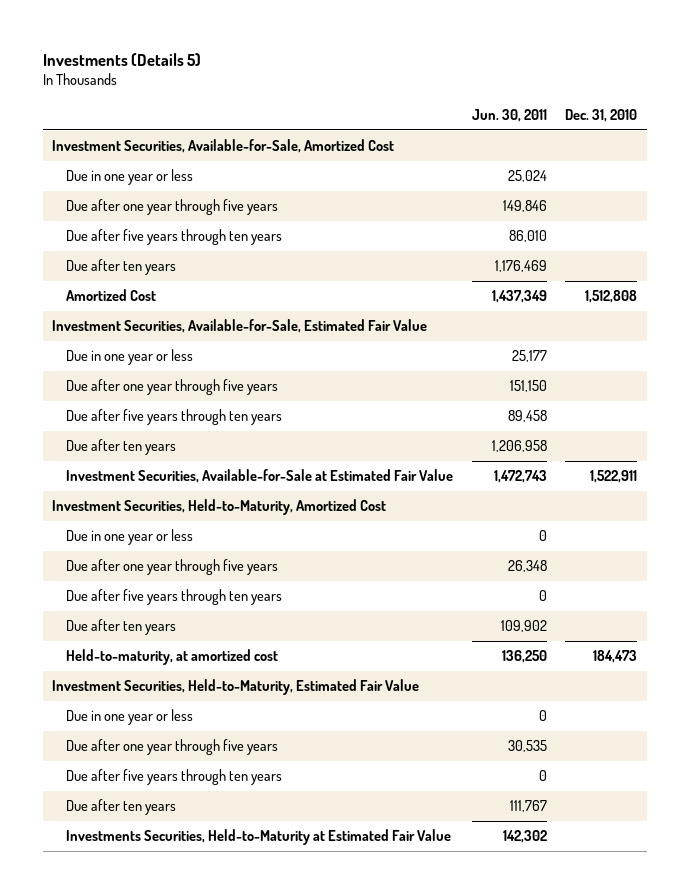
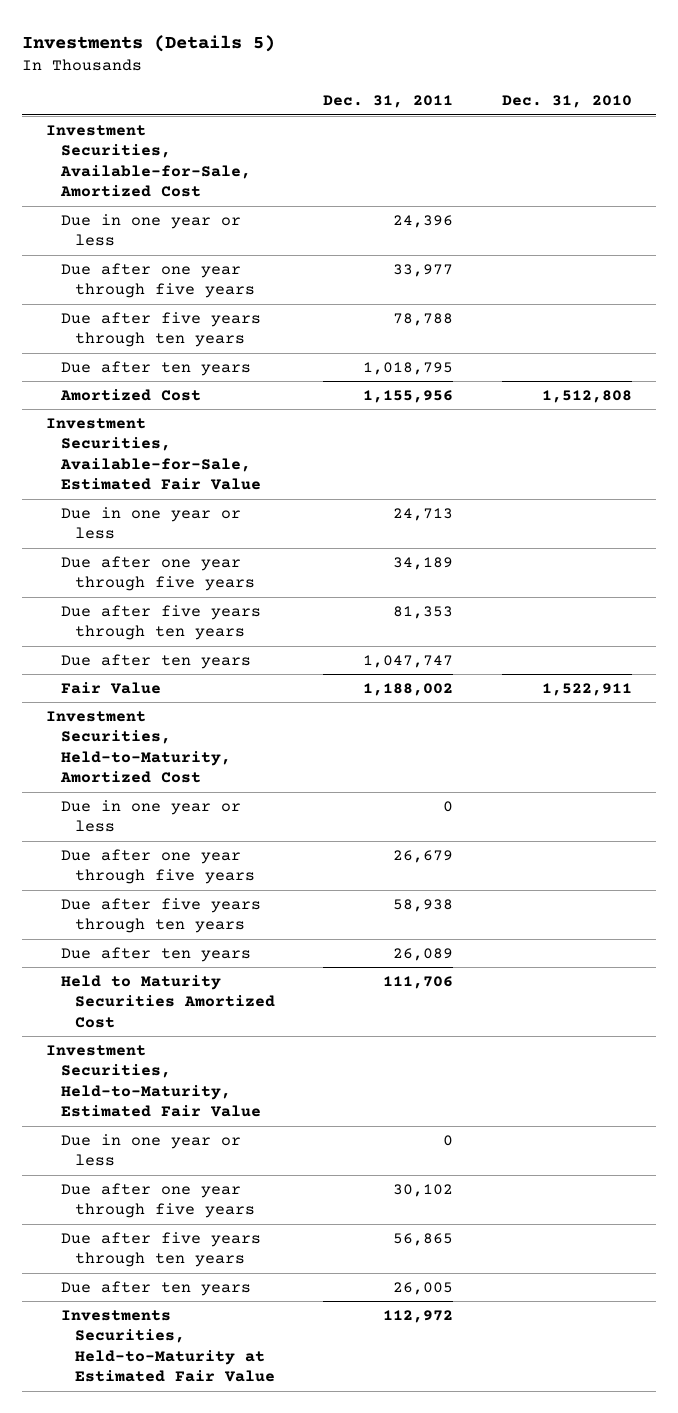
- | Jun. 30, 2011 | Dec. 31, 2010
+ | Dec. 31, 2011 | Dec. 31, 2010
- Investment Securities, Available-for-Sale at Estimated Fair Value | 1,472,743 | 1,522,911
+ Fair Value | 1,188,002 | 1,522,911
- Held-to-maturity, at amortized cost | 136,250 | 184,473
+ Held to Maturity Securities Amortized Cost | 111,706 |

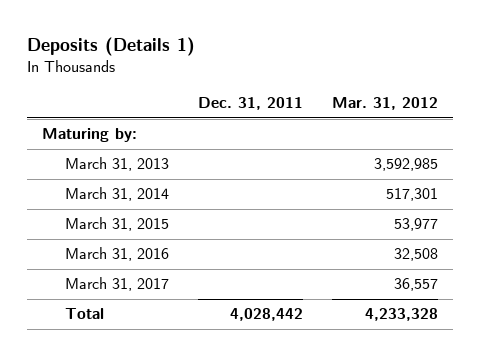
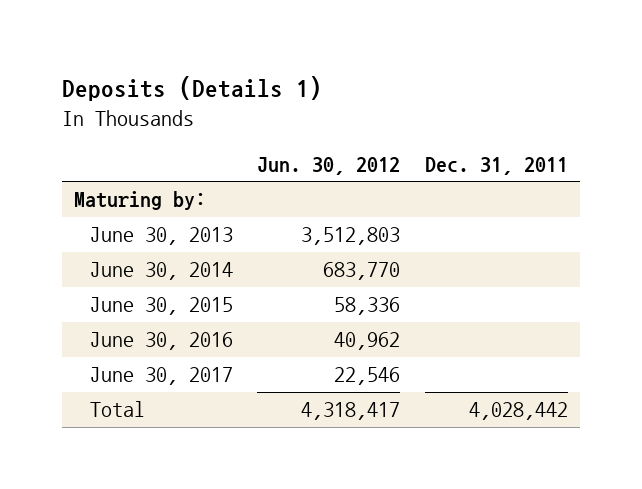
- | Dec. 31, 2011 | Mar. 31, 2012
+ | Jun. 30, 2012 | Dec. 31, 2011
- March 31, 2013 | | 3,592,985
- March 31, 2014 | | 517,301
- March 31, 2015 | | 53,977
- March 31, 2016 | | 32,508
- March 31, 2017 | | 36,557
+ June 30, 2013 | 3,512,803 |
+ June 30, 2014 | 683,770 |
+ June 30, 2015 | 58,336 |
+ June 30, 2016 | 40,962 |
+ June 30, 2017 | 22,546 |

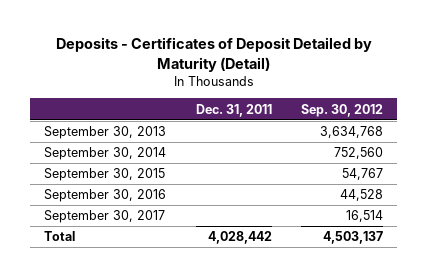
- Deposits (Details 1)
+ Deposits - Certificates of Deposit Detailed by Maturity (Detail)
- | Jun. 30, 2012 | Dec. 31, 2011
+ | Dec. 31, 2011 | Sep. 30, 2012
- Maturing by:
- June 30, 2013 | 3,512,803 |
- June 30, 2014 | 683,770 |
- June 30, 2015 | 58,336 |
- June 30, 2016 | 40,962 |
- June 30, 2017 | 22,546 |
+ September 30, 2013 | | 3,634,768
+ September 30, 2014 | | 752,560
+ September 30, 2015 | | 54,767
+ September 30, 2016 | | 44,528
+ September 30, 2017 | | 16,514

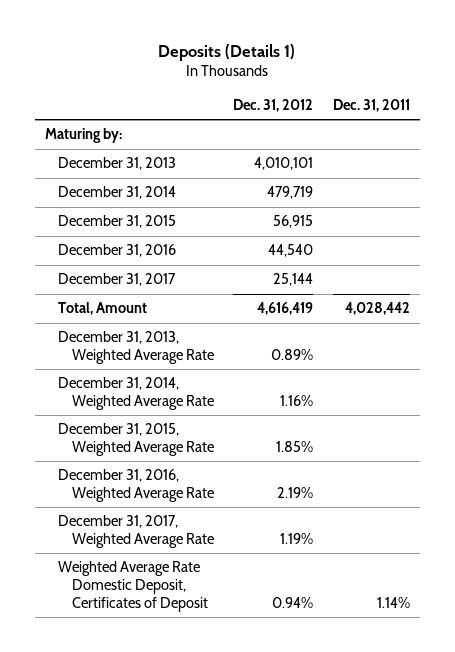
- Deposits - Certificates of Deposit Detailed by Maturity (Detail)
+ Deposits (Details 1)
- | Dec. 31, 2011 | Sep. 30, 2012
+ | Dec. 31, 2012 | Dec. 31, 2011
- September 30, 2013 | | 3,634,768
- September 30, 2014 | | 752,560
- September 30, 2015 | | 54,767
- September 30, 2016 | | 44,528
- September 30, 2017 | | 16,514
- Total | 4,028,442 | 4,503,137
+ Maturing by:
+ December 31, 2013 | 4,010,101 |
+ December 31, 2014 | 479,719 |
+ December 31, 2015 | 56,915 |
+ December 31, 2016 | 44,540 |
+ December 31, 2017 | 25,144 |
+ Total, Amount | 4,616,419 | 4,028,442
+ December 31, 2013, Weighted Average Rate | 0.89% |
+ December 31, 2014, Weighted Average Rate | 1.16% |
+ December 31, 2015, Weighted Average Rate | 1.85% |
+ December 31, 2016, Weighted Average Rate | 2.19% |
+ December 31, 2017, Weighted Average Rate | 1.19% |
+ Weighted Average Rate Domestic Deposit, Certificates of Deposit | 0.94% | 1.14%

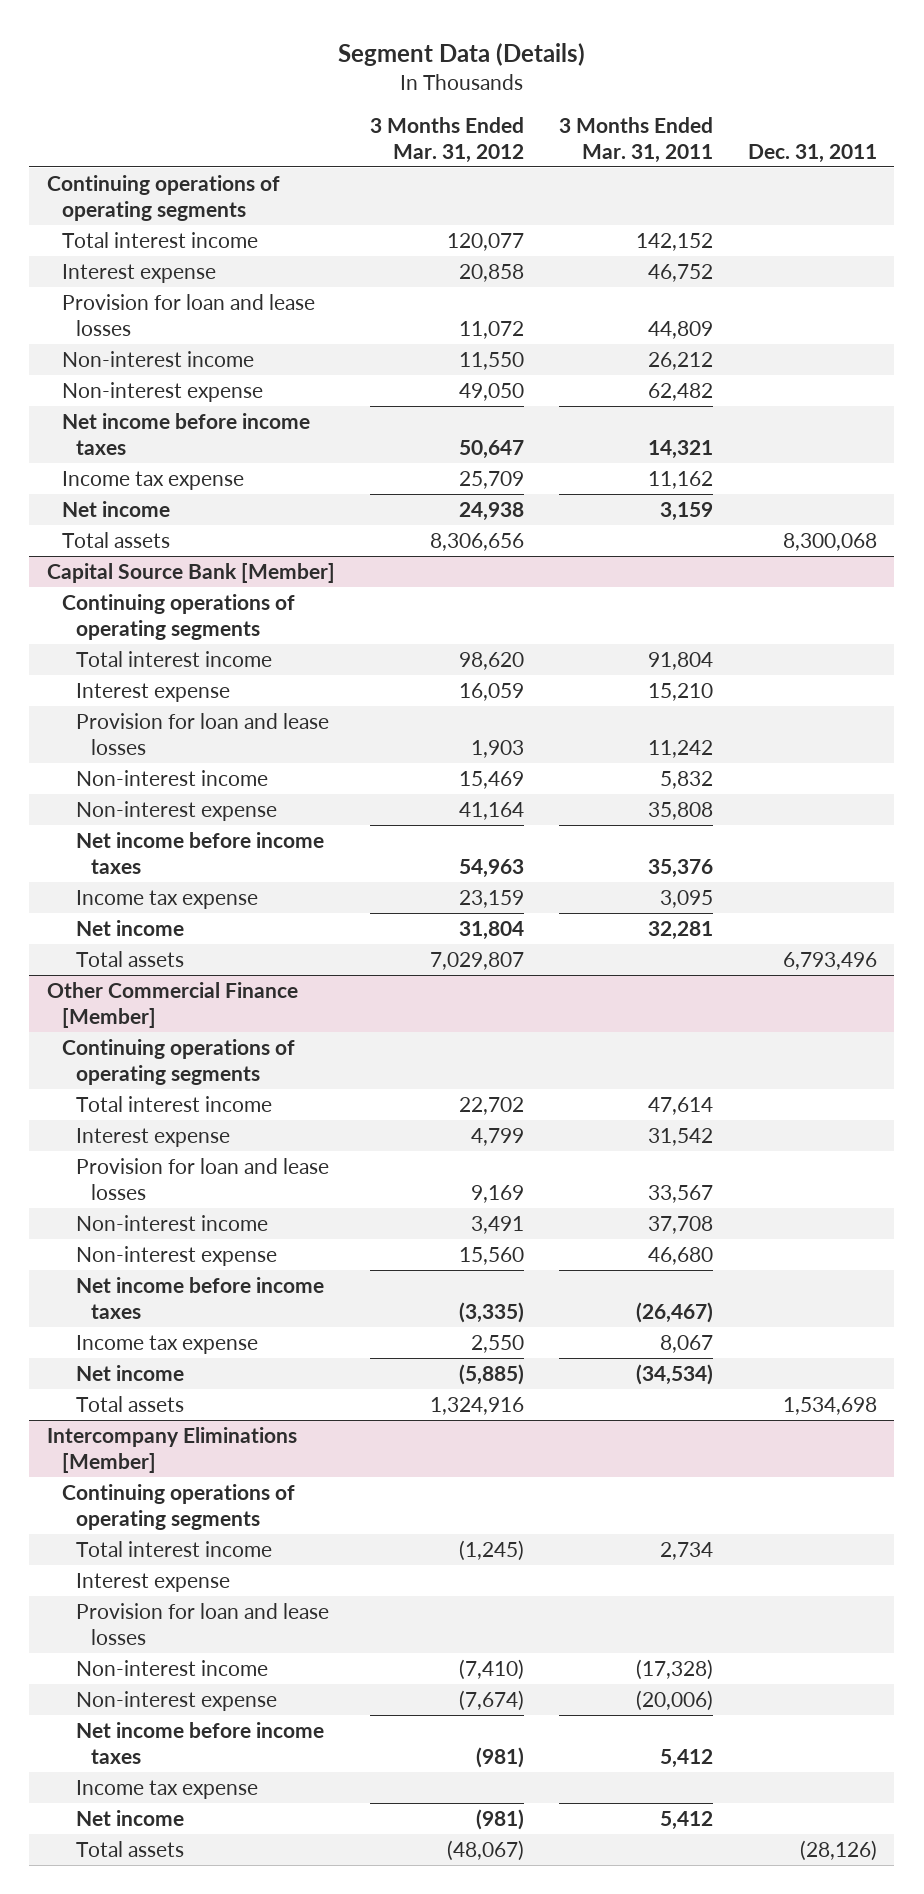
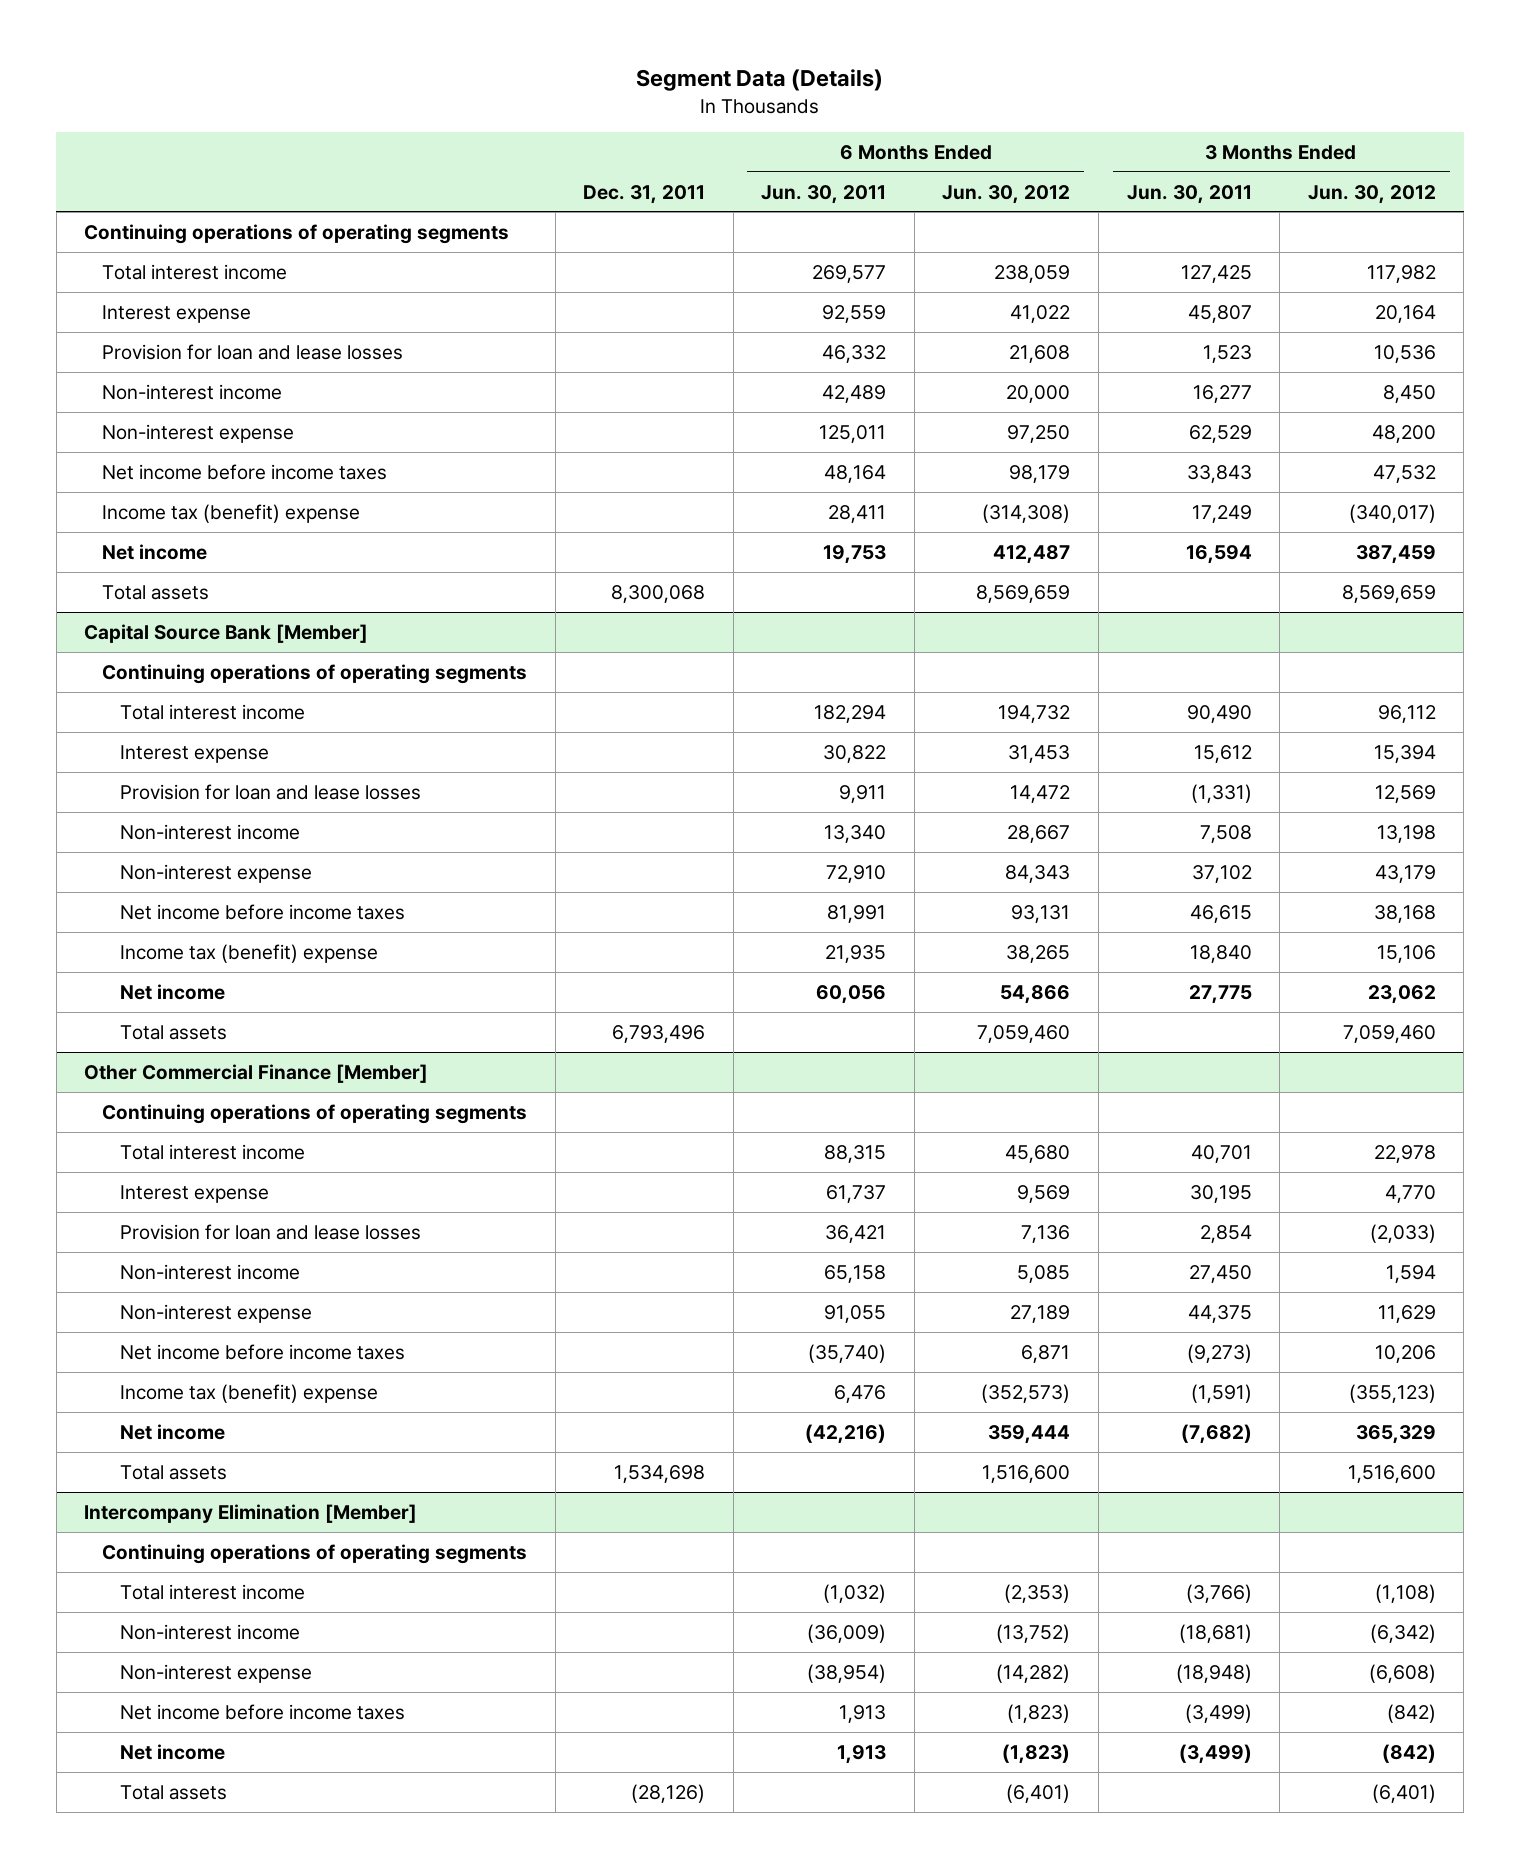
- | 3 Months Ended Mar. 31, 2012 | 3 Months Ended Mar. 31, 2011 | Dec. 31, 2011
+ | Dec. 31, 2011 | 6 Months Ended Jun. 30, 2011 | 6 Months Ended Jun. 30, 2012 | 3 Months Ended Jun. 30, 2011 | 3 Months Ended Jun. 30, 2012
- Income tax expense | 25,709 | 11,162 |
+ Income tax (benefit) expense | | 28,411 | (314,308) | 17,249 | (340,017)
@ Capital Source Bank [Member]
- Income tax expense | 23,159 | 3,095 |
+ Income tax (benefit) expense | | 21,935 | 38,265 | 18,840 | 15,106
@ Other Commercial Finance [Member]
- Income tax expense | 2,550 | 8,067 |
+ Income tax (benefit) expense | | 6,476 | (352,573) | (1,591) | (355,123)
- Intercompany Eliminations [Member]
+ Intercompany Elimination [Member]
- Interest expense
- Provision for loan and lease losses
- Income tax expense

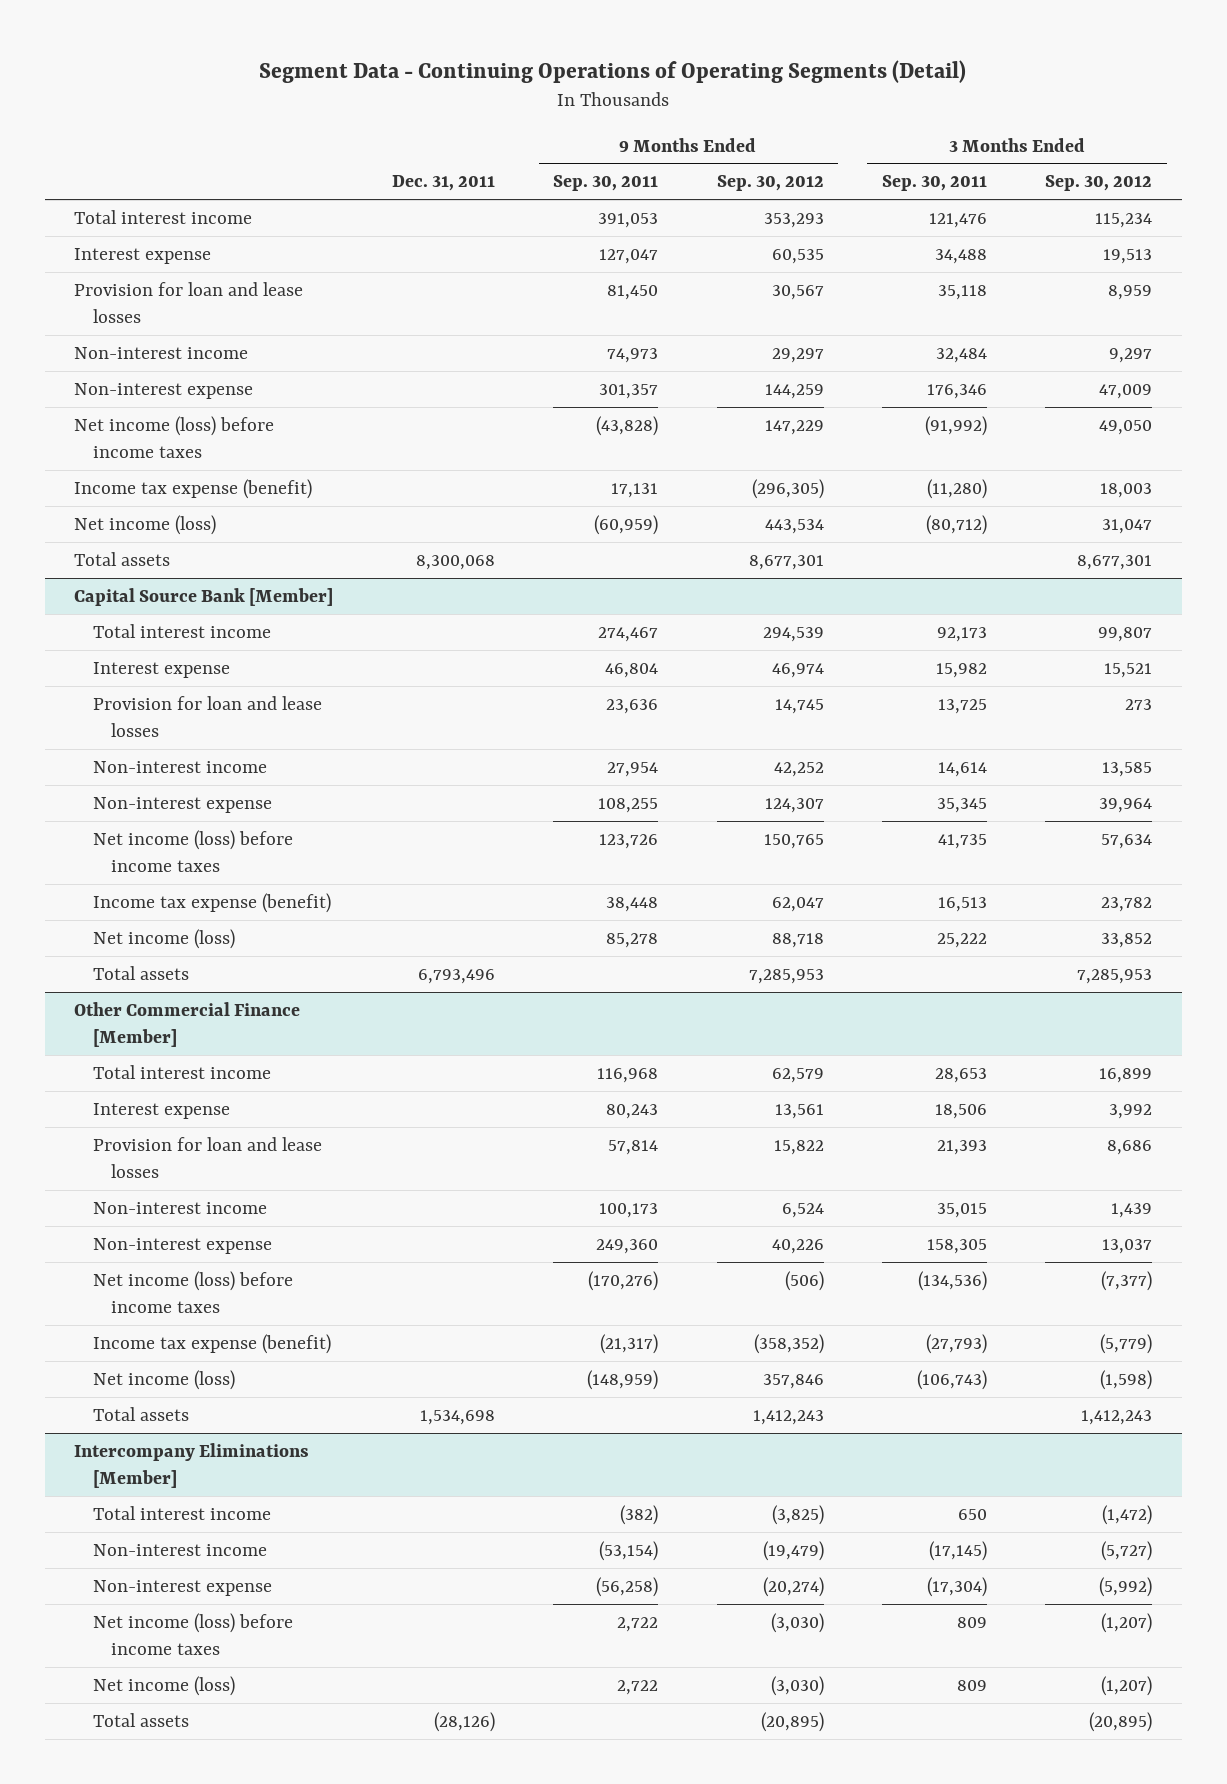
- Segment Data (Details)
+ Segment Data - Continuing Operations of Operating Segments (Detail)
- | Dec. 31, 2011 | 6 Months Ended Jun. 30, 2011 | 6 Months Ended Jun. 30, 2012 | 3 Months Ended Jun. 30, 2011 | 3 Months Ended Jun. 30, 2012
+ | Dec. 31, 2011 | 9 Months Ended Sep. 30, 2011 | 9 Months Ended Sep. 30, 2012 | 3 Months Ended Sep. 30, 2011 | 3 Months Ended Sep. 30, 2012
- Continuing operations of operating segments
- Net income before income taxes | | 48,164 | 98,179 | 33,843 | 47,532
- Income tax (benefit) expense | | 28,411 | (314,308) | 17,249 | (340,017)
- Net income | | 19,753 | 412,487 | 16,594 | 387,459
+ Net income (loss) before income taxes | | (43,828) | 147,229 | (91,992) | 49,050
+ Income tax expense (benefit) | | 17,131 | (296,305) | (11,280) | 18,003
+ Net income (loss) | | (60,959) | 443,534 | (80,712) | 31,047
@ Capital Source Bank [Member]
- Continuing operations of operating segments
- Net income before income taxes | | 81,991 | 93,131 | 46,615 | 38,168
- Income tax (benefit) expense | | 21,935 | 38,265 | 18,840 | 15,106
- Net income | | 60,056 | 54,866 | 27,775 | 23,062
+ Net income (loss) before income taxes | | 123,726 | 150,765 | 41,735 | 57,634
+ Income tax expense (benefit) | | 38,448 | 62,047 | 16,513 | 23,782
+ Net income (loss) | | 85,278 | 88,718 | 25,222 | 33,852
@ Other Commercial Finance [Member]
- Continuing operations of operating segments
- Net income before income taxes | | (35,740) | 6,871 | (9,273) | 10,206
- Income tax (benefit) expense | | 6,476 | (352,573) | (1,591) | (355,123)
- Net income | | (42,216) | 359,444 | (7,682) | 365,329
+ Net income (loss) before income taxes | | (170,276) | (506) | (134,536) | (7,377)
+ Income tax expense (benefit) | | (21,317) | (358,352) | (27,793) | (5,779)
+ Net income (loss) | | (148,959) | 357,846 | (106,743) | (1,598)
- Intercompany Elimination [Member]
- Continuing operations of operating segments
+ Intercompany Eliminations [Member]
- Net income before income taxes | | 1,913 | (1,823) | (3,499) | (842)
- Net income | | 1,913 | (1,823) | (3,499) | (842)
+ Net income (loss) before income taxes | | 2,722 | (3,030) | 809 | (1,207)
+ Net income (loss) | | 2,722 | (3,030) | 809 | (1,207)

